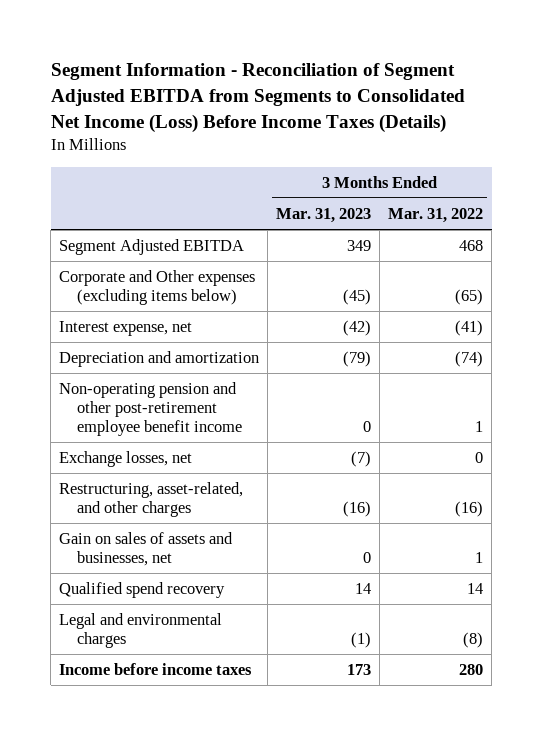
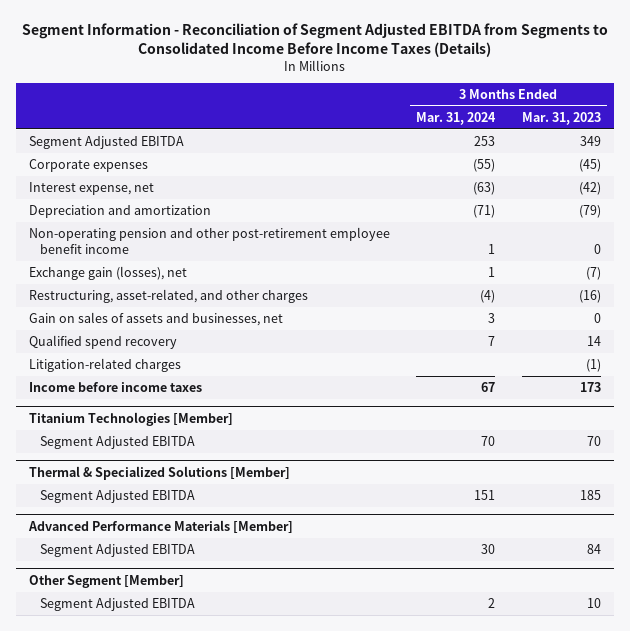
- Segment Information - Reconciliation of Segment Adjusted EBITDA from Segments to Consolidated Net Income (Loss) Before Income Taxes (Details)
+ Segment Information - Reconciliation of Segment Adjusted EBITDA from Segments to Consolidated Income Before Income Taxes (Details)
- | 3 Months Ended Mar. 31, 2023 | 3 Months Ended Mar. 31, 2022
+ | 3 Months Ended Mar. 31, 2024 | 3 Months Ended Mar. 31, 2023
- Corporate and Other expenses (excluding items below) | (45) | (65)
+ Corporate expenses | (55) | (45)
- Exchange losses, net | (7) | 0
+ Exchange gain (losses), net | 1 | (7)
- Legal and environmental charges | (1) | (8)
+ Litigation-related charges | | (1)
+ Titanium Technologies [Member]
+ Segment Adjusted EBITDA | 70 | 70
+ Thermal & Specialized Solutions [Member]
+ Segment Adjusted EBITDA | 151 | 185
+ Advanced Performance Materials [Member]
+ Segment Adjusted EBITDA | 30 | 84
+ Other Segment [Member]
+ Segment Adjusted EBITDA | 2 | 10

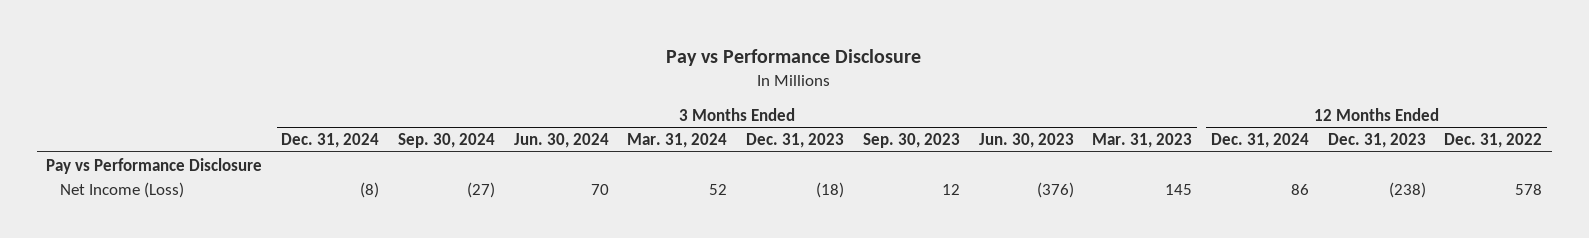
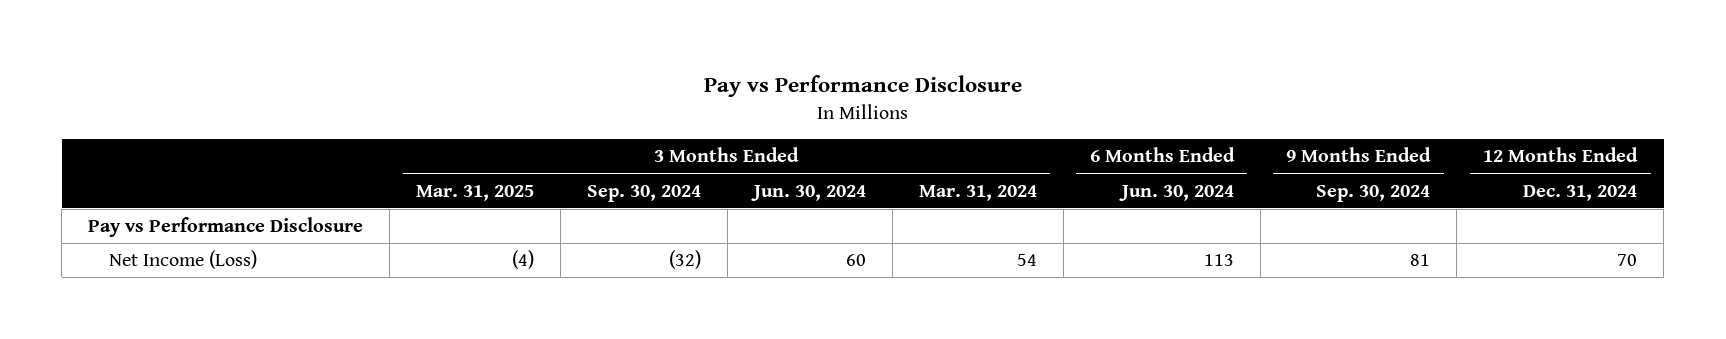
- | 3 Months Ended Dec. 31, 2024 | 3 Months Ended Sep. 30, 2024 | 3 Months Ended Jun. 30, 2024 | 3 Months Ended Mar. 31, 2024 | 3 Months Ended Dec. 31, 2023 | 3 Months Ended Sep. 30, 2023 | 3 Months Ended Jun. 30, 2023 | 3 Months Ended Mar. 31, 2023 | 12 Months Ended Dec. 31, 2024 | 12 Months Ended Dec. 31, 2023 | 12 Months Ended Dec. 31, 2022
+ | 3 Months Ended Mar. 31, 2025 | 3 Months Ended Sep. 30, 2024 | 3 Months Ended Jun. 30, 2024 | 3 Months Ended Mar. 31, 2024 | 6 Months Ended Jun. 30, 2024 | 9 Months Ended Sep. 30, 2024 | 12 Months Ended Dec. 31, 2024
- Net Income (Loss) | (8) | (27) | 70 | 52 | (18) | 12 | (376) | 145 | 86 | (238) | 578
+ Net Income (Loss) | (4) | (32) | 60 | 54 | 113 | 81 | 70

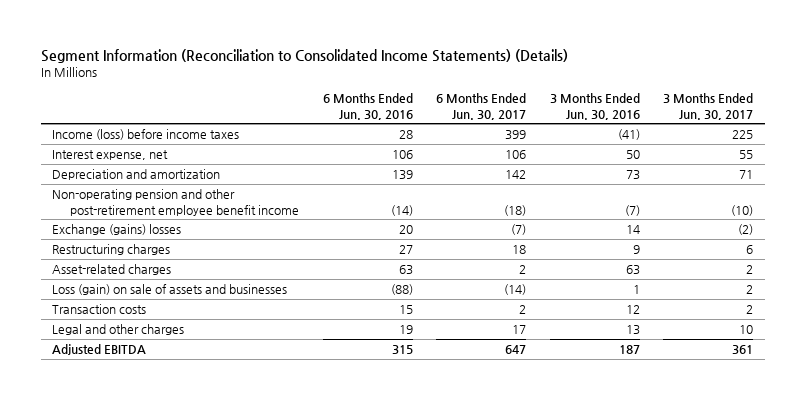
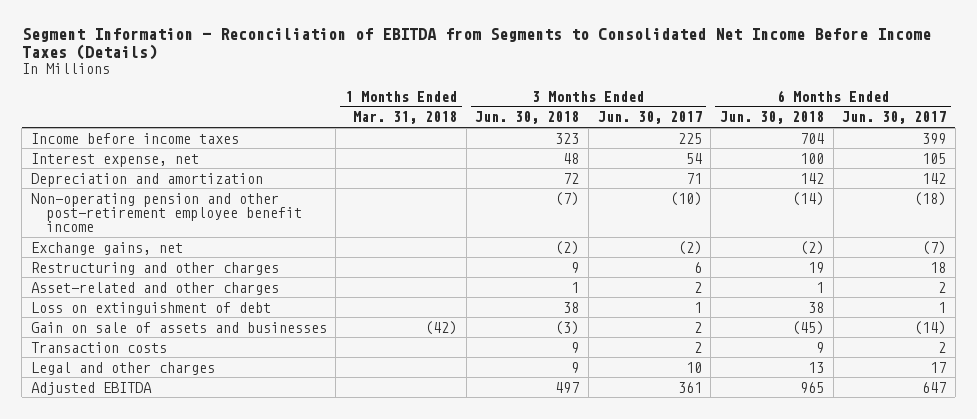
- Segment Information (Reconciliation to Consolidated Income Statements) (Details)
+ Segment Information - Reconciliation of EBITDA from Segments to Consolidated Net Income Before Income Taxes (Details)
- | 6 Months Ended Jun. 30, 2016 | 6 Months Ended Jun. 30, 2017 | 3 Months Ended Jun. 30, 2016 | 3 Months Ended Jun. 30, 2017
+ | 1 Months Ended Mar. 31, 2018 | 3 Months Ended Jun. 30, 2018 | 3 Months Ended Jun. 30, 2017 | 6 Months Ended Jun. 30, 2018 | 6 Months Ended Jun. 30, 2017
- Income (loss) before income taxes | 28 | 399 | (41) | 225
- Interest expense, net | 106 | 106 | 50 | 55
+ Income before income taxes | | 323 | 225 | 704 | 399
+ Interest expense, net | | 48 | 54 | 100 | 105
- Exchange (gains) losses | 20 | (7) | 14 | (2)
- Restructuring charges | 27 | 18 | 9 | 6
- Asset-related charges | 63 | 2 | 63 | 2
- Loss (gain) on sale of assets and businesses | (88) | (14) | 1 | 2
+ Exchange gains, net | | (2) | (2) | (2) | (7)
+ Restructuring and other charges | | 9 | 6 | 19 | 18
+ Asset-related and other charges | | 1 | 2 | 1 | 2
+ Loss on extinguishment of debt | | 38 | 1 | 38 | 1
+ Gain on sale of assets and businesses | (42) | (3) | 2 | (45) | (14)

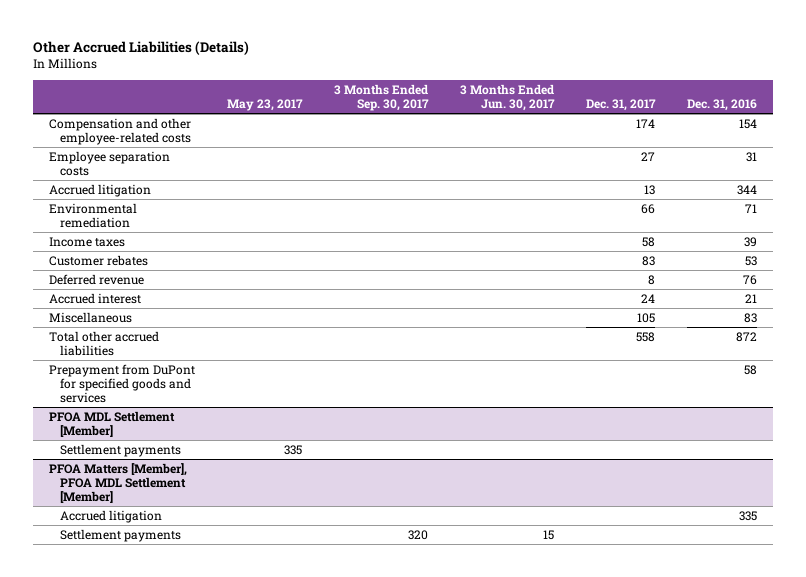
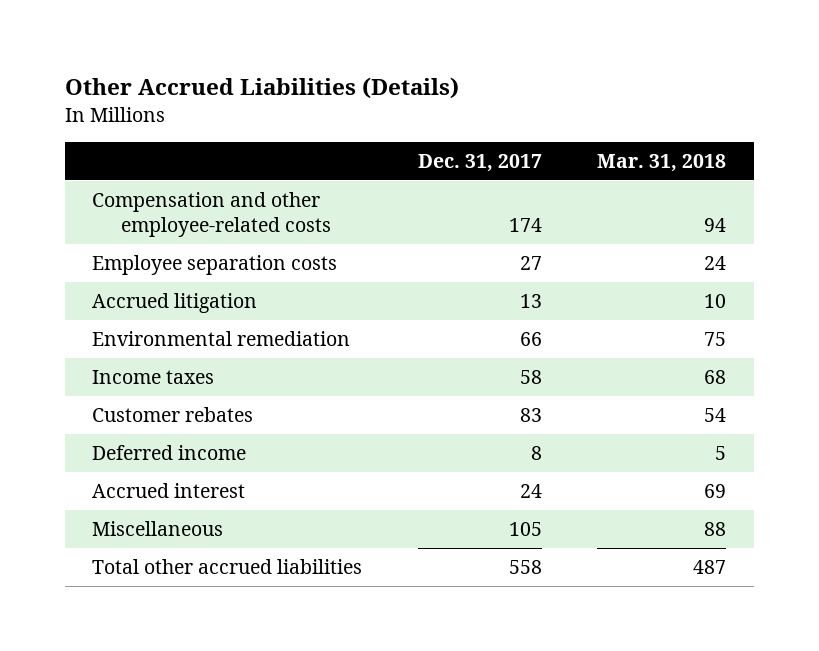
- | May 23, 2017 | 3 Months Ended Sep. 30, 2017 | 3 Months Ended Jun. 30, 2017 | Dec. 31, 2017 | Dec. 31, 2016
+ | Dec. 31, 2017 | Mar. 31, 2018
- Deferred revenue | | | | 8 | 76
+ Deferred income | 8 | 5
- Prepayment from DuPont for specified goods and services | | | | | 58
- PFOA MDL Settlement [Member]
- Settlement payments | 335 | | | |
- PFOA Matters [Member], PFOA MDL Settlement [Member]
- Accrued litigation | | | | | 335
- Settlement payments | | 320 | 15 | |

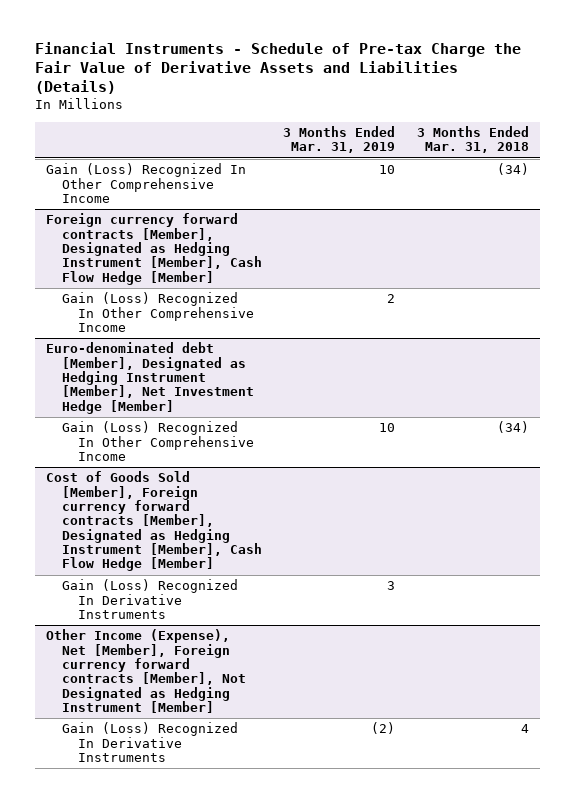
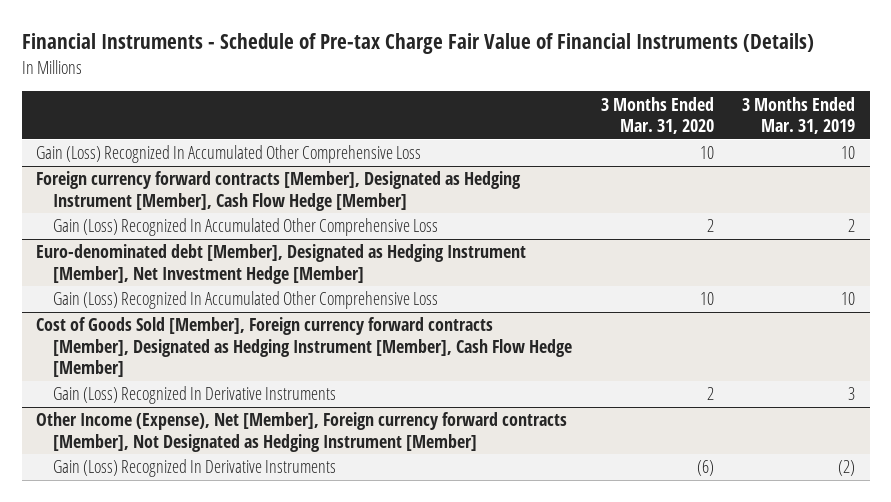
- Financial Instruments - Schedule of Pre-tax Charge the Fair Value of Derivative Assets and Liabilities (Details)
+ Financial Instruments - Schedule of Pre-tax Charge Fair Value of Financial Instruments (Details)
- | 3 Months Ended Mar. 31, 2019 | 3 Months Ended Mar. 31, 2018
+ | 3 Months Ended Mar. 31, 2020 | 3 Months Ended Mar. 31, 2019
- Gain (Loss) Recognized In Other Comprehensive Income | 10 | (34)
+ Gain (Loss) Recognized In Accumulated Other Comprehensive Loss | 10 | 10
@ Foreign currency forward contracts [Member], Designated as Hedging Instrument [Member], Cash Flow Hedge [Member]
- Gain (Loss) Recognized In Other Comprehensive Income | 2 |
+ Gain (Loss) Recognized In Accumulated Other Comprehensive Loss | 2 | 2
@ Euro-denominated debt [Member], Designated as Hedging Instrument [Member], Net Investment Hedge [Member]
- Gain (Loss) Recognized In Other Comprehensive Income | 10 | (34)
+ Gain (Loss) Recognized In Accumulated Other Comprehensive Loss | 10 | 10

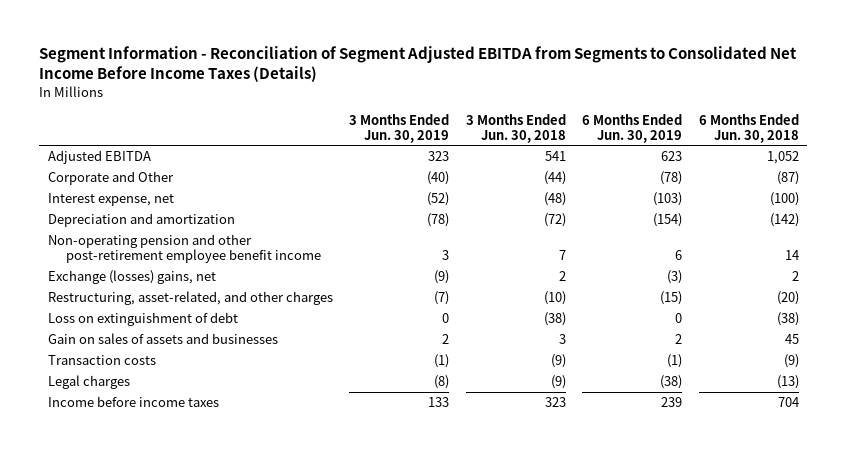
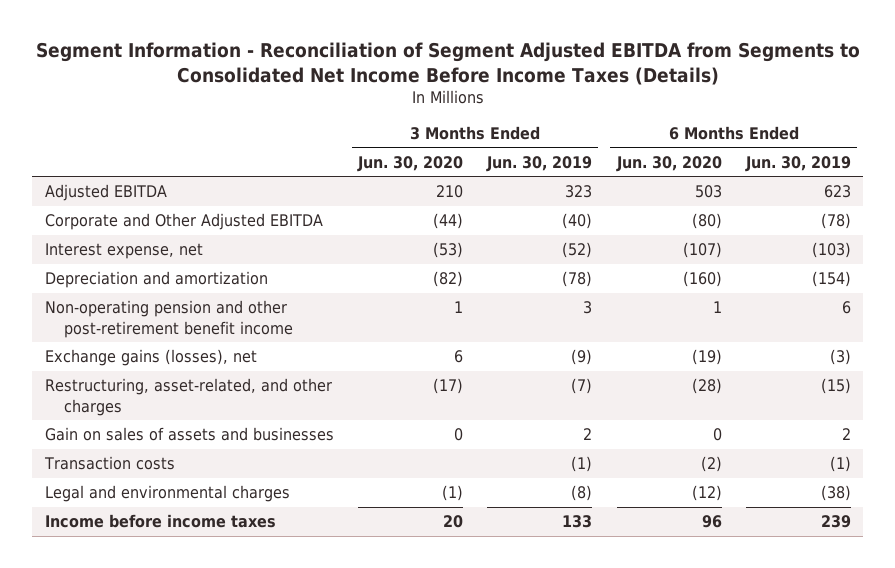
- | 3 Months Ended Jun. 30, 2019 | 3 Months Ended Jun. 30, 2018 | 6 Months Ended Jun. 30, 2019 | 6 Months Ended Jun. 30, 2018
+ | 3 Months Ended Jun. 30, 2020 | 3 Months Ended Jun. 30, 2019 | 6 Months Ended Jun. 30, 2020 | 6 Months Ended Jun. 30, 2019
- Corporate and Other | (40) | (44) | (78) | (87)
+ Corporate and Other Adjusted EBITDA | (44) | (40) | (80) | (78)
- Non-operating pension and other post-retirement employee benefit income | 3 | 7 | 6 | 14
- Exchange (losses) gains, net | (9) | 2 | (3) | 2
+ Non-operating pension and other post-retirement benefit income | 1 | 3 | 1 | 6
+ Exchange gains (losses), net | 6 | (9) | (19) | (3)
- Loss on extinguishment of debt | 0 | (38) | 0 | (38)
- Legal charges | (8) | (9) | (38) | (13)
+ Legal and environmental charges | (1) | (8) | (12) | (38)

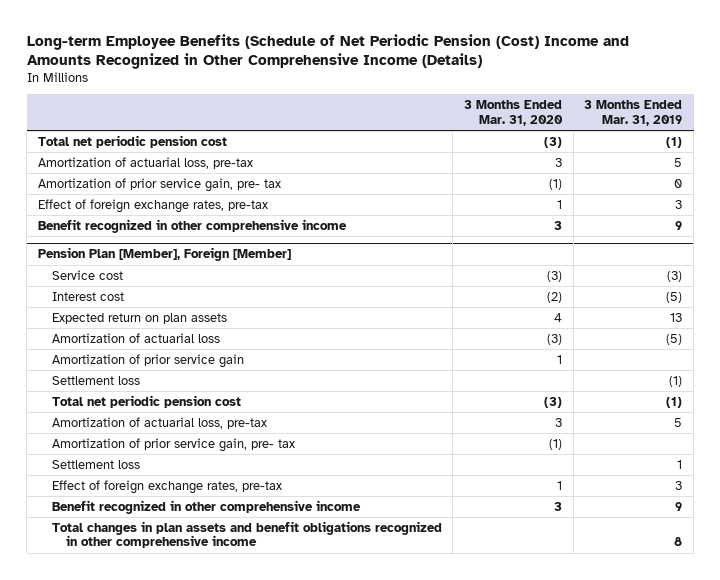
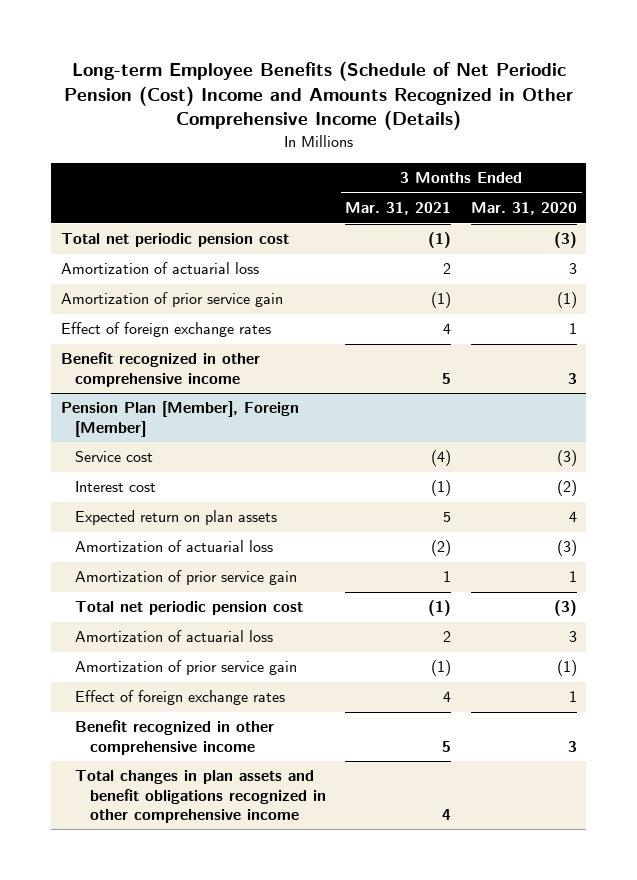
- | 3 Months Ended Mar. 31, 2020 | 3 Months Ended Mar. 31, 2019
+ | 3 Months Ended Mar. 31, 2021 | 3 Months Ended Mar. 31, 2020
- Amortization of actuarial loss, pre-tax | 3 | 5
- Amortization of prior service gain, pre- tax | (1) | 0
- Effect of foreign exchange rates, pre-tax | 1 | 3
+ Amortization of actuarial loss | 2 | 3
+ Amortization of prior service gain | (1) | (1)
+ Effect of foreign exchange rates | 4 | 1
@ Pension Plan [Member], Foreign [Member]
- Settlement loss | | (1)
- Amortization of actuarial loss, pre-tax | 3 | 5
- Amortization of prior service gain, pre- tax | (1) |
- Settlement loss | | 1
- Effect of foreign exchange rates, pre-tax | 1 | 3
+ Amortization of actuarial loss | 2 | 3
+ Amortization of prior service gain | (1) | (1)
+ Effect of foreign exchange rates | 4 | 1

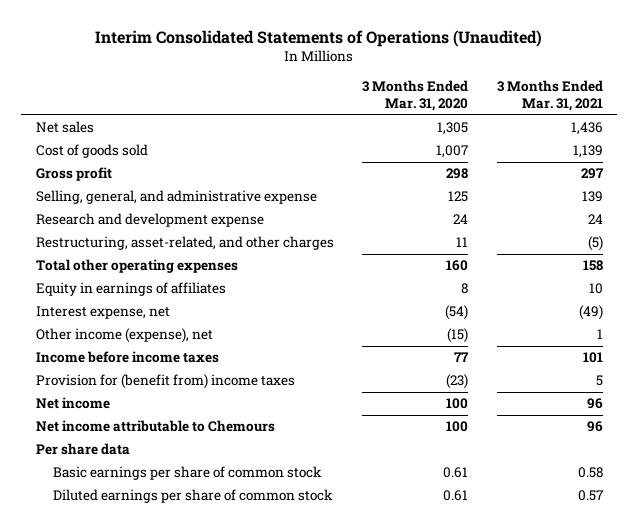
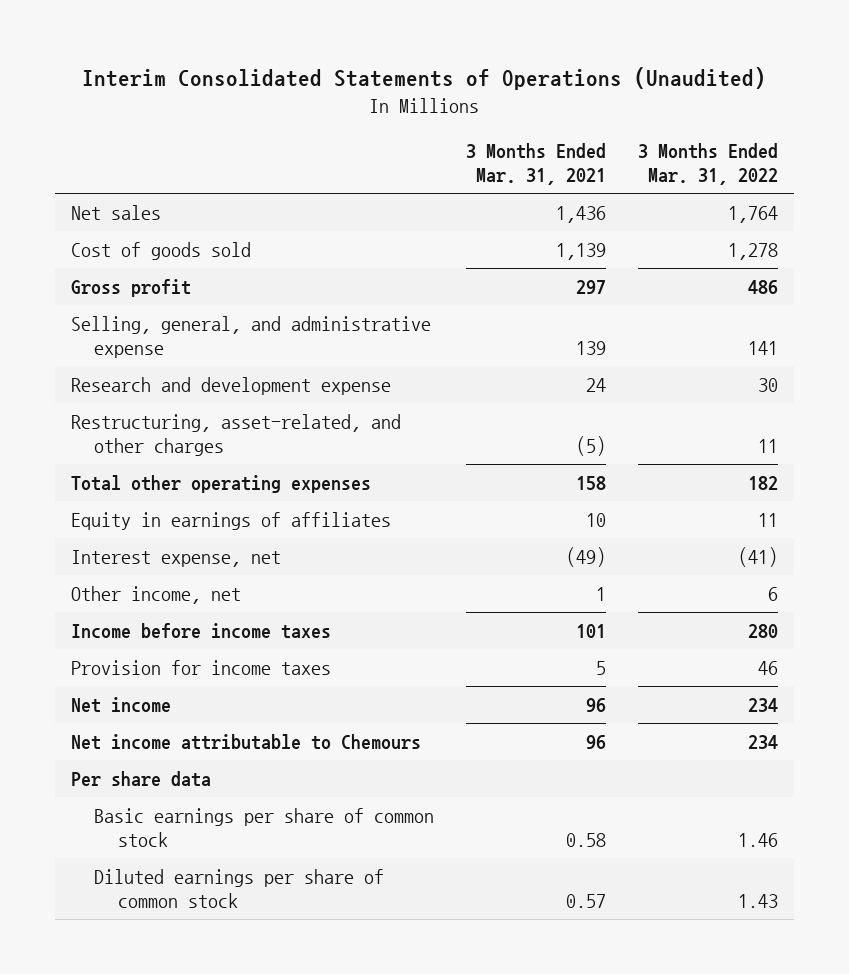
- | 3 Months Ended Mar. 31, 2020 | 3 Months Ended Mar. 31, 2021
+ | 3 Months Ended Mar. 31, 2021 | 3 Months Ended Mar. 31, 2022
- Other income (expense), net | (15) | 1
+ Other income, net | 1 | 6
- Provision for (benefit from) income taxes | (23) | 5
+ Provision for income taxes | 5 | 46

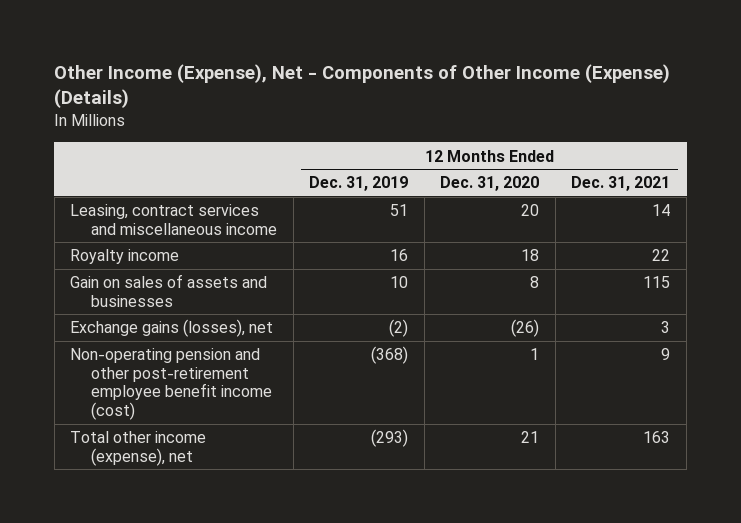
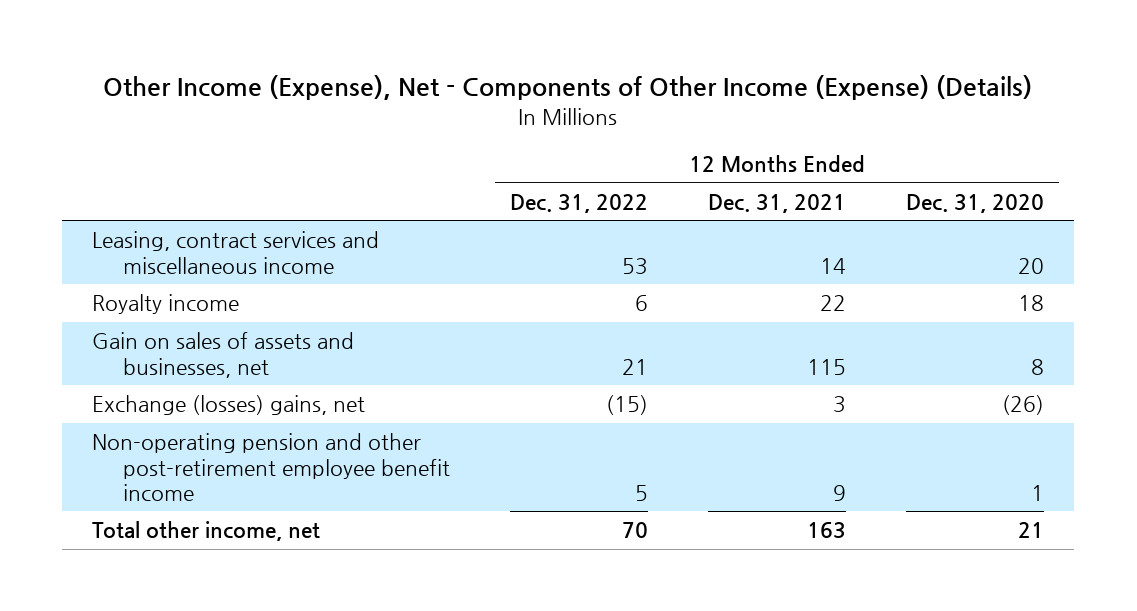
- | 12 Months Ended Dec. 31, 2019 | 12 Months Ended Dec. 31, 2020 | 12 Months Ended Dec. 31, 2021
+ | 12 Months Ended Dec. 31, 2022 | 12 Months Ended Dec. 31, 2021 | 12 Months Ended Dec. 31, 2020
- Gain on sales of assets and businesses | 10 | 8 | 115
- Exchange gains (losses), net | (2) | (26) | 3
- Non-operating pension and other post-retirement employee benefit income (cost) | (368) | 1 | 9
- Total other income (expense), net | (293) | 21 | 163
+ Gain on sales of assets and businesses, net | 21 | 115 | 8
+ Exchange (losses) gains, net | (15) | 3 | (26)
+ Non-operating pension and other post-retirement employee benefit income | 5 | 9 | 1
+ Total other income, net | 70 | 163 | 21

